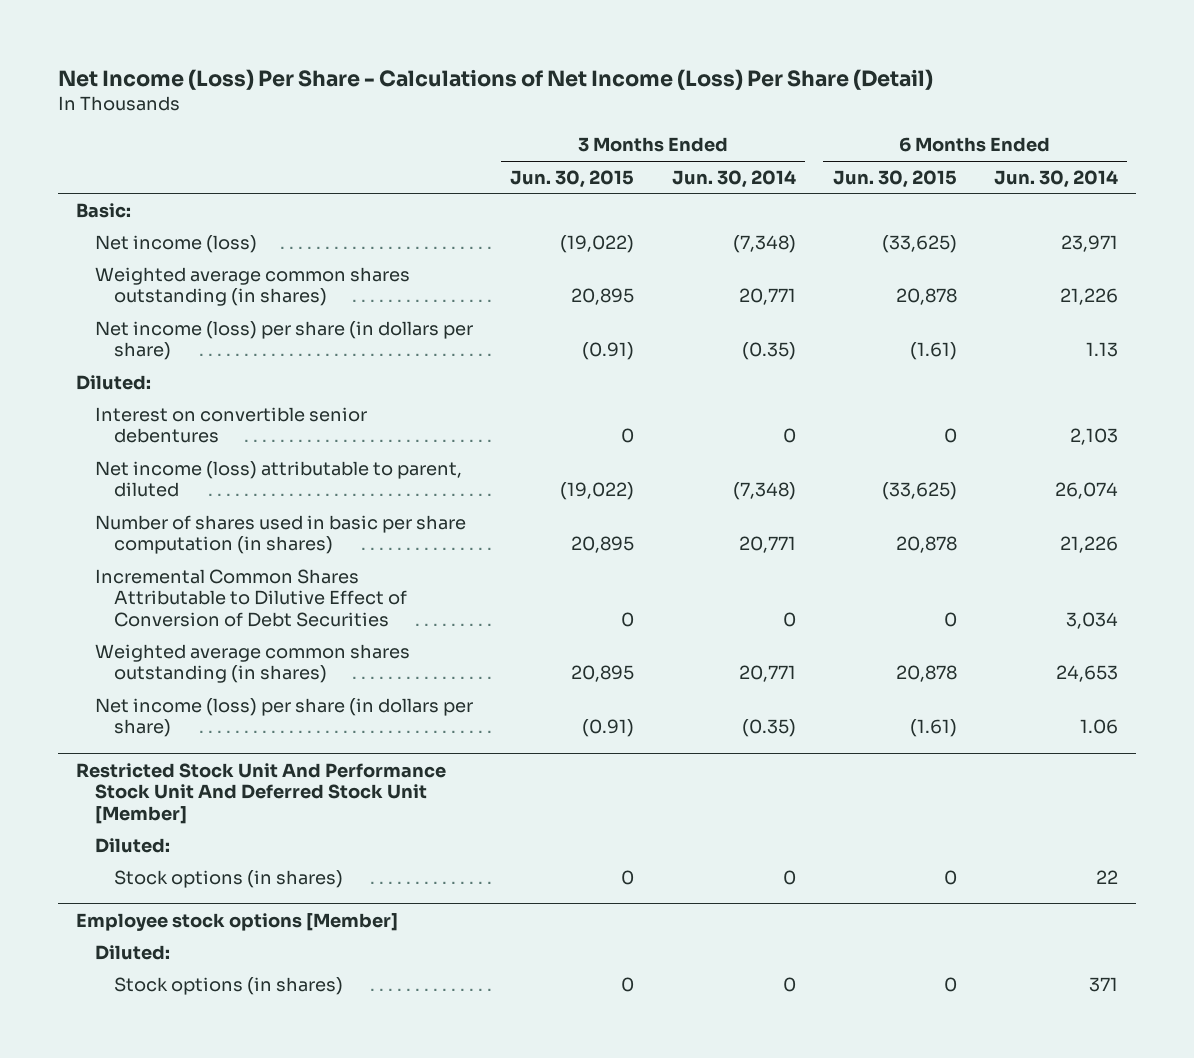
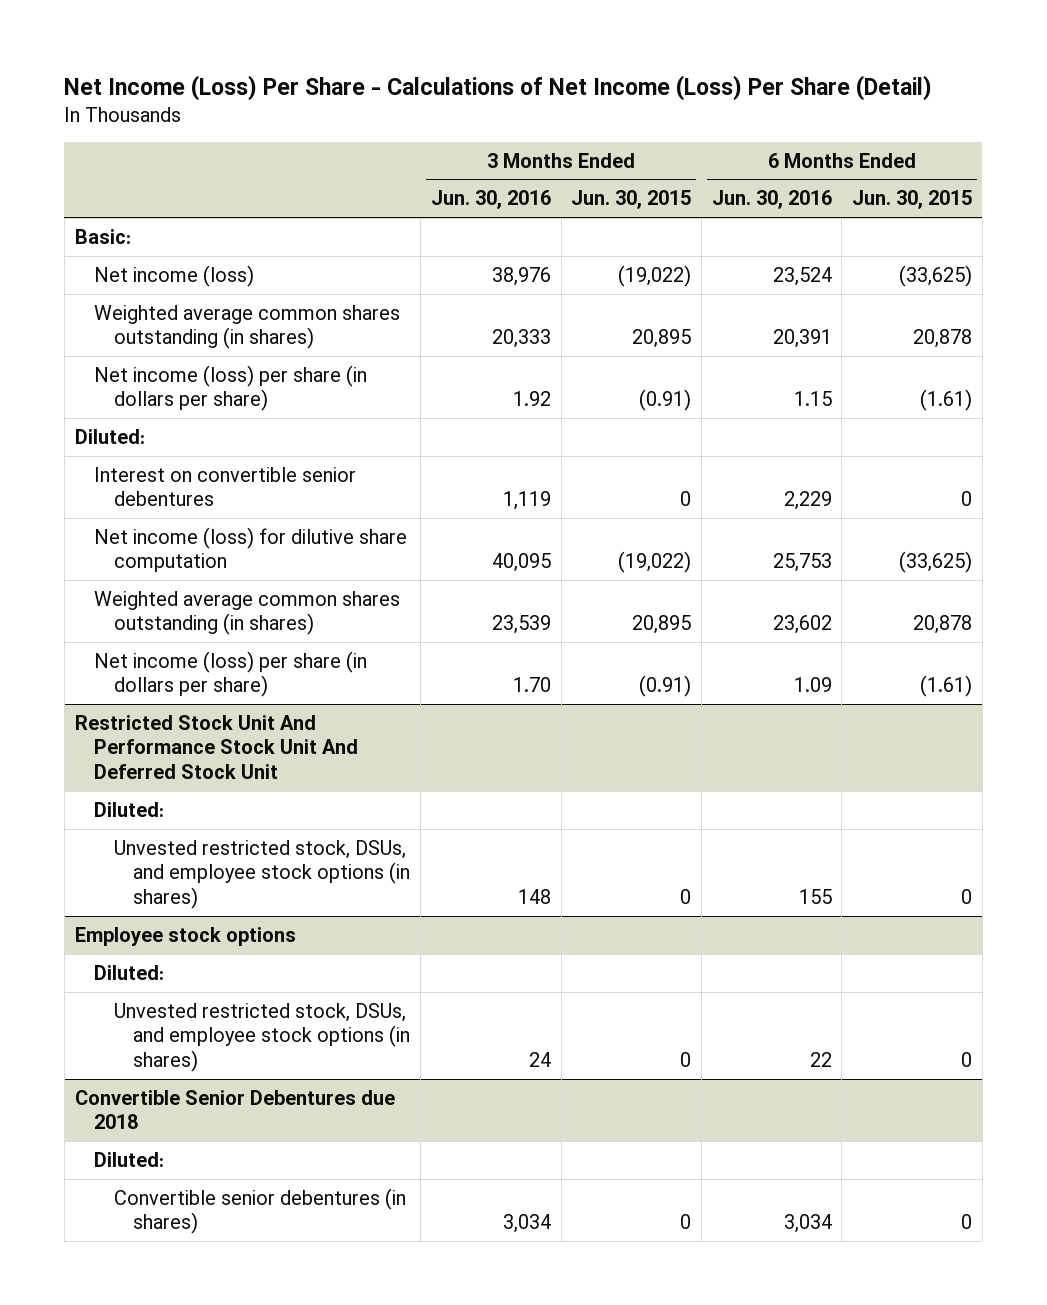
- | 3 Months Ended Jun. 30, 2015 | 3 Months Ended Jun. 30, 2014 | 6 Months Ended Jun. 30, 2015 | 6 Months Ended Jun. 30, 2014
+ | 3 Months Ended Jun. 30, 2016 | 3 Months Ended Jun. 30, 2015 | 6 Months Ended Jun. 30, 2016 | 6 Months Ended Jun. 30, 2015
- Net income (loss) attributable to parent, diluted | (19,022) | (7,348) | (33,625) | 26,074
- Number of shares used in basic per share computation (in shares) | 20,895 | 20,771 | 20,878 | 21,226
- Incremental Common Shares Attributable to Dilutive Effect of Conversion of Debt Securities | 0 | 0 | 0 | 3,034
+ Net income (loss) for dilutive share computation | 40,095 | (19,022) | 25,753 | (33,625)
- Restricted Stock Unit And Performance Stock Unit And Deferred Stock Unit [Member]
+ Restricted Stock Unit And Performance Stock Unit And Deferred Stock Unit
- Stock options (in shares) | 0 | 0 | 0 | 22
- Employee stock options [Member]
+ Unvested restricted stock, DSUs, and employee stock options (in shares) | 148 | 0 | 155 | 0
+ Employee stock options
- Stock options (in shares) | 0 | 0 | 0 | 371
+ Unvested restricted stock, DSUs, and employee stock options (in shares) | 24 | 0 | 22 | 0
+ Convertible Senior Debentures due 2018
+ Diluted:
+ Convertible senior debentures (in shares) | 3,034 | 0 | 3,034 | 0

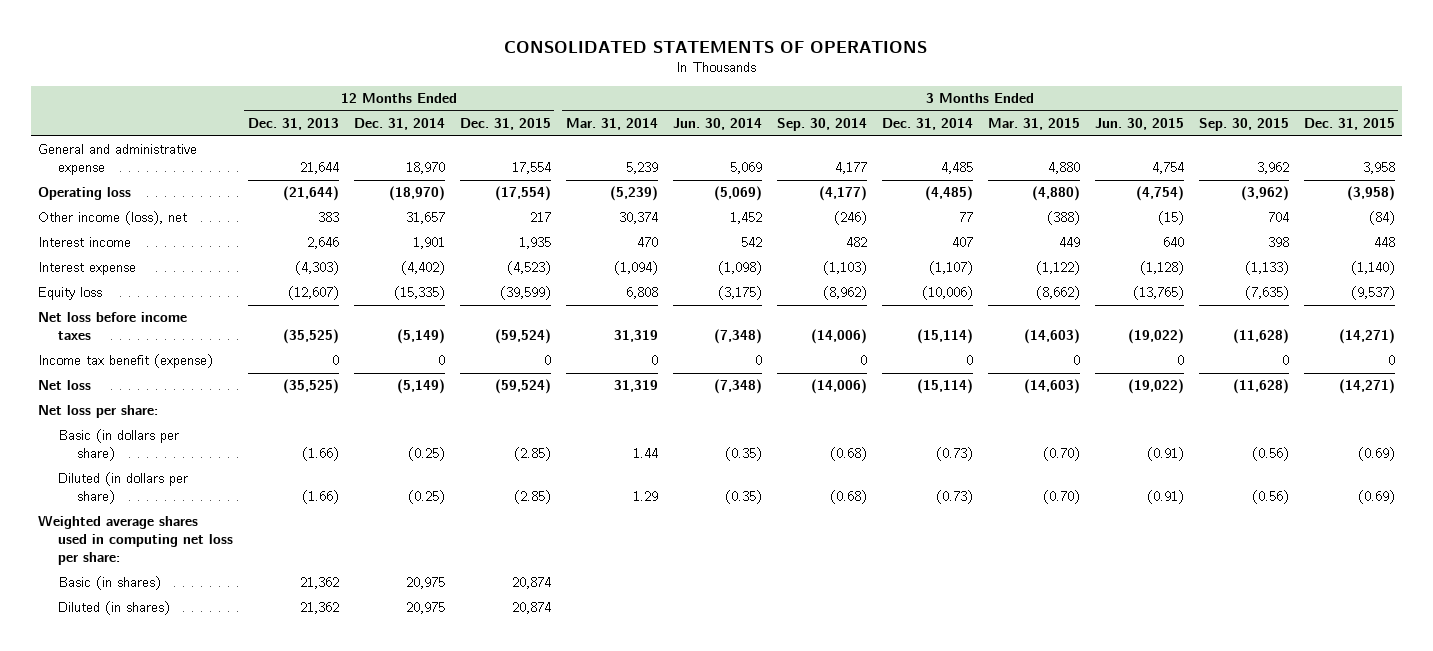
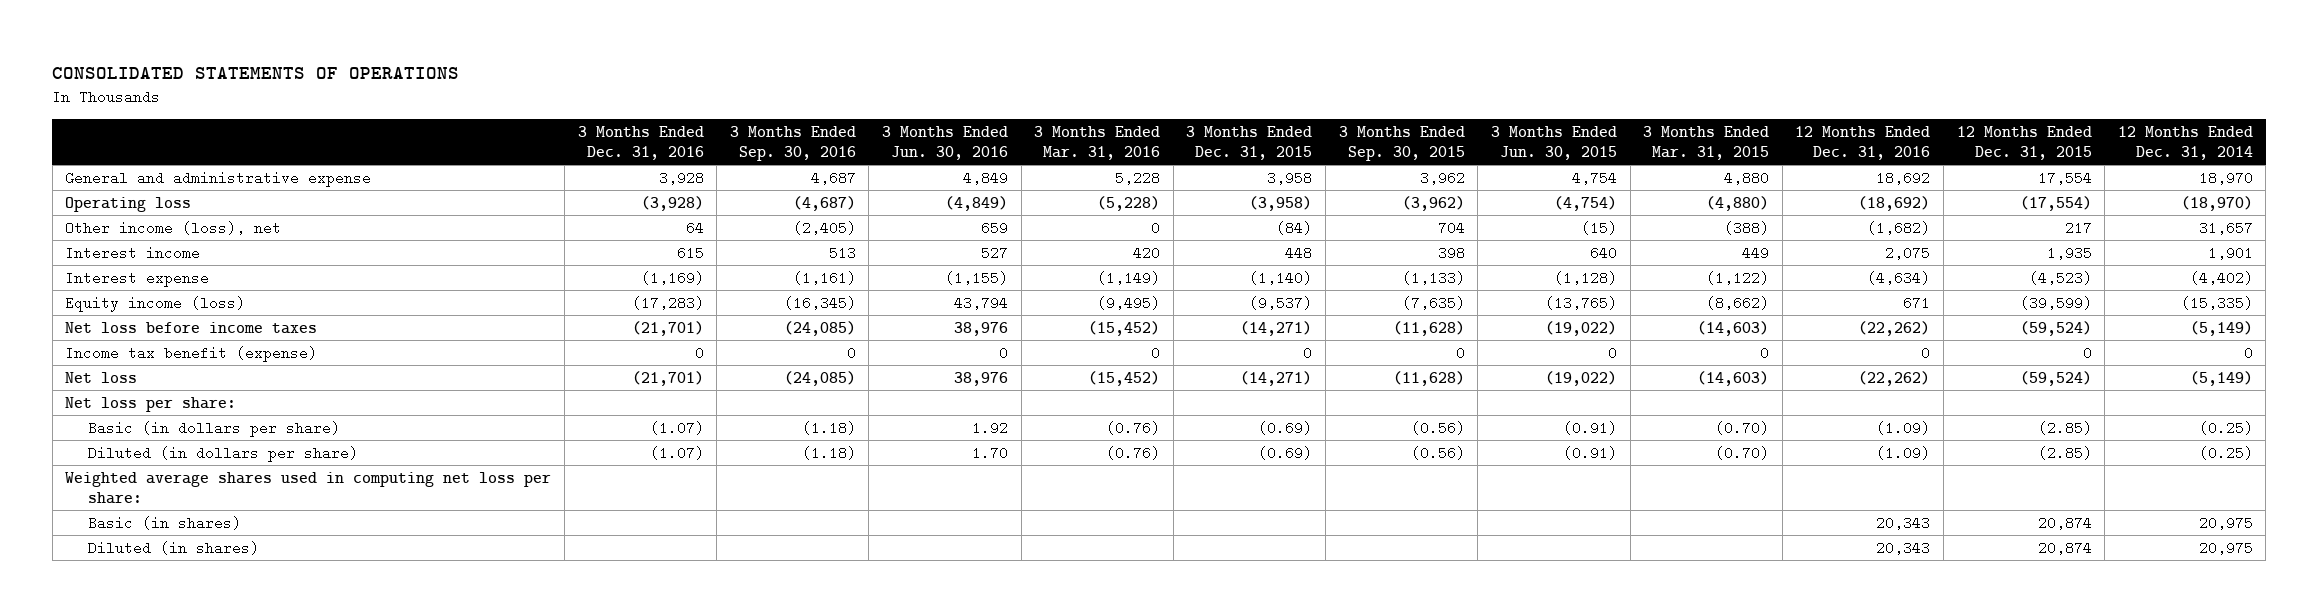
- | 12 Months Ended Dec. 31, 2013 | 12 Months Ended Dec. 31, 2014 | 12 Months Ended Dec. 31, 2015 | 3 Months Ended Mar. 31, 2014 | 3 Months Ended Jun. 30, 2014 | 3 Months Ended Sep. 30, 2014 | 3 Months Ended Dec. 31, 2014 | 3 Months Ended Mar. 31, 2015 | 3 Months Ended Jun. 30, 2015 | 3 Months Ended Sep. 30, 2015 | 3 Months Ended Dec. 31, 2015
+ | 3 Months Ended Dec. 31, 2016 | 3 Months Ended Sep. 30, 2016 | 3 Months Ended Jun. 30, 2016 | 3 Months Ended Mar. 31, 2016 | 3 Months Ended Dec. 31, 2015 | 3 Months Ended Sep. 30, 2015 | 3 Months Ended Jun. 30, 2015 | 3 Months Ended Mar. 31, 2015 | 12 Months Ended Dec. 31, 2016 | 12 Months Ended Dec. 31, 2015 | 12 Months Ended Dec. 31, 2014
- Equity loss | (12,607) | (15,335) | (39,599) | 6,808 | (3,175) | (8,962) | (10,006) | (8,662) | (13,765) | (7,635) | (9,537)
+ Equity income (loss) | (17,283) | (16,345) | 43,794 | (9,495) | (9,537) | (7,635) | (13,765) | (8,662) | 671 | (39,599) | (15,335)

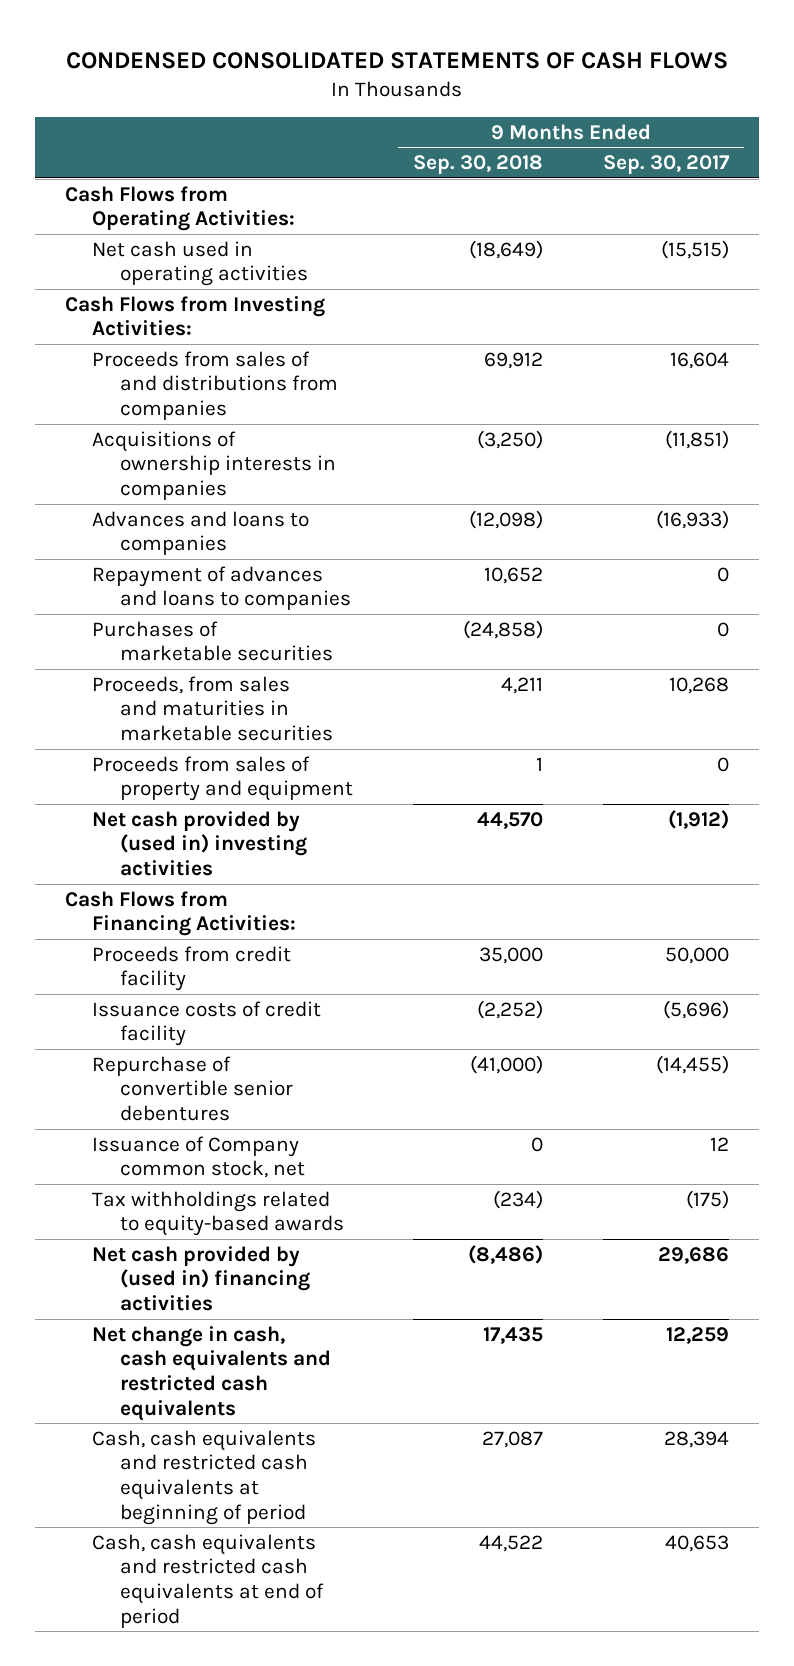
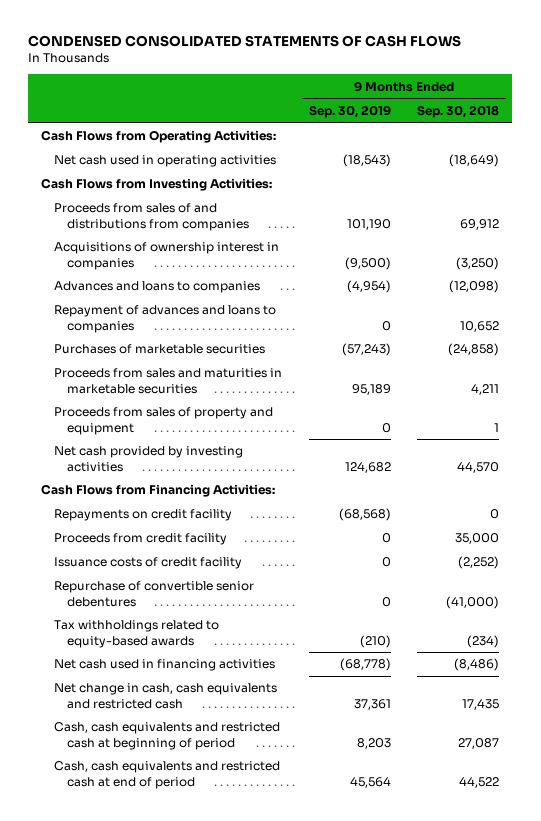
- | 9 Months Ended Sep. 30, 2018 | 9 Months Ended Sep. 30, 2017
+ | 9 Months Ended Sep. 30, 2019 | 9 Months Ended Sep. 30, 2018
- Acquisitions of ownership interests in companies | (3,250) | (11,851)
+ Acquisitions of ownership interest in companies | (9,500) | (3,250)
- Proceeds, from sales and maturities in marketable securities | 4,211 | 10,268
+ Proceeds from sales and maturities in marketable securities | 95,189 | 4,211
- Net cash provided by (used in) investing activities | 44,570 | (1,912)
+ Net cash provided by investing activities | 124,682 | 44,570
+ Repayments on credit facility | (68,568) | 0
- Issuance of Company common stock, net | 0 | 12
- Net cash provided by (used in) financing activities | (8,486) | 29,686
- Net change in cash, cash equivalents and restricted cash equivalents | 17,435 | 12,259
- Cash, cash equivalents and restricted cash equivalents at beginning of period | 27,087 | 28,394
- Cash, cash equivalents and restricted cash equivalents at end of period | 44,522 | 40,653
+ Net cash used in financing activities | (68,778) | (8,486)
+ Net change in cash, cash equivalents and restricted cash | 37,361 | 17,435
+ Cash, cash equivalents and restricted cash at beginning of period | 8,203 | 27,087
+ Cash, cash equivalents and restricted cash at end of period | 45,564 | 44,522

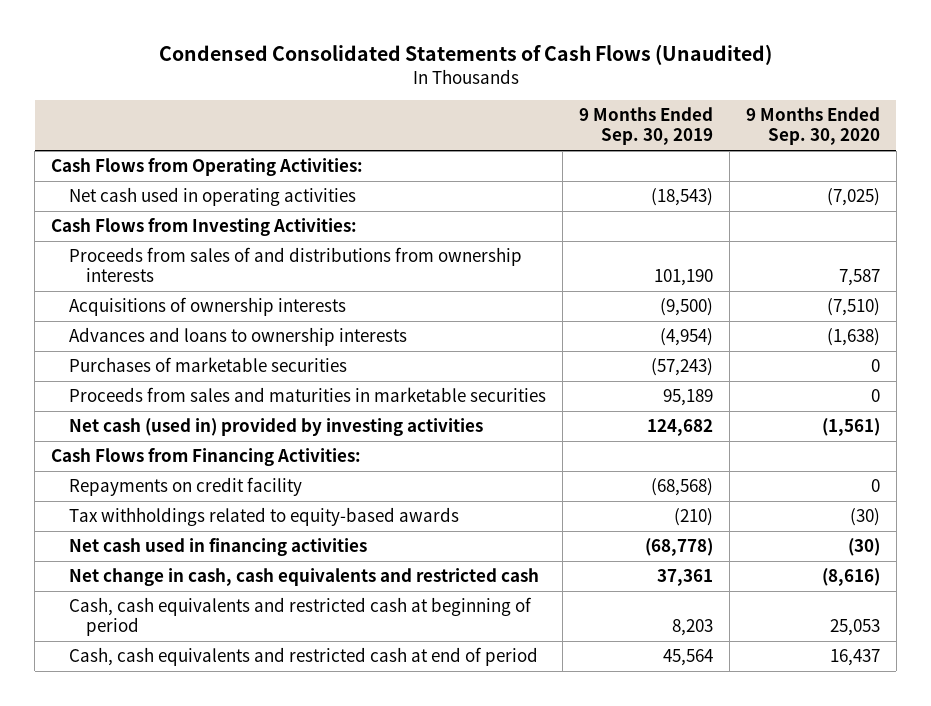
- CONDENSED CONSOLIDATED STATEMENTS OF CASH FLOWS
+ Condensed Consolidated Statements of Cash Flows (Unaudited)
- | 9 Months Ended Sep. 30, 2019 | 9 Months Ended Sep. 30, 2018
+ | 9 Months Ended Sep. 30, 2019 | 9 Months Ended Sep. 30, 2020
- Proceeds from sales of and distributions from companies | 101,190 | 69,912
- Acquisitions of ownership interest in companies | (9,500) | (3,250)
- Advances and loans to companies | (4,954) | (12,098)
- Repayment of advances and loans to companies | 0 | 10,652
+ Proceeds from sales of and distributions from ownership interests | 101,190 | 7,587
+ Acquisitions of ownership interests | (9,500) | (7,510)
+ Advances and loans to ownership interests | (4,954) | (1,638)
- Proceeds from sales of property and equipment | 0 | 1
- Net cash provided by investing activities | 124,682 | 44,570
+ Net cash (used in) provided by investing activities | 124,682 | (1,561)
- Proceeds from credit facility | 0 | 35,000
- Issuance costs of credit facility | 0 | (2,252)
- Repurchase of convertible senior debentures | 0 | (41,000)

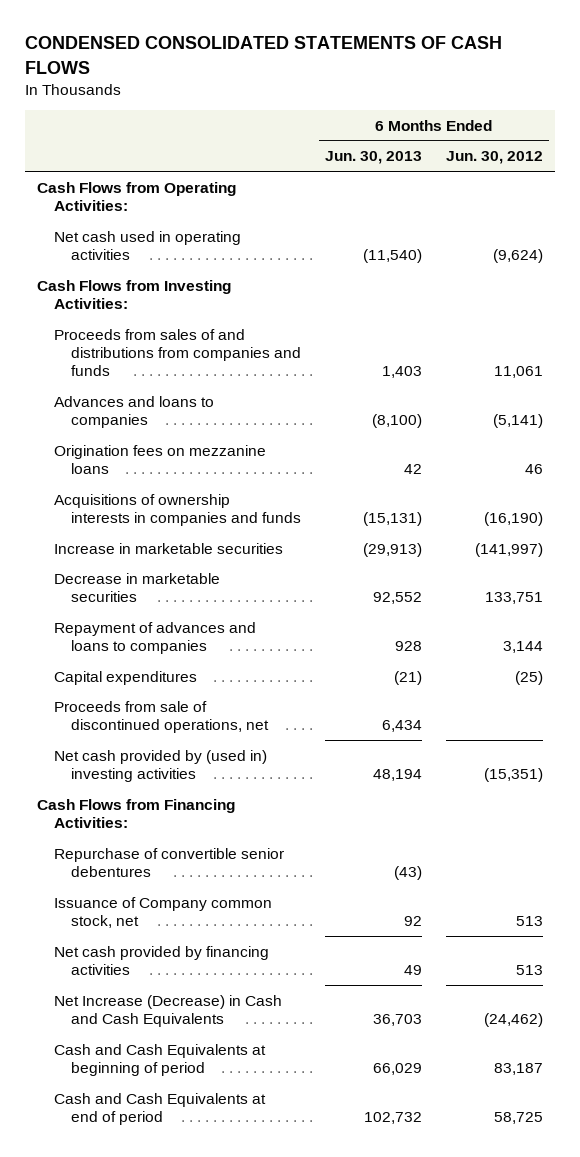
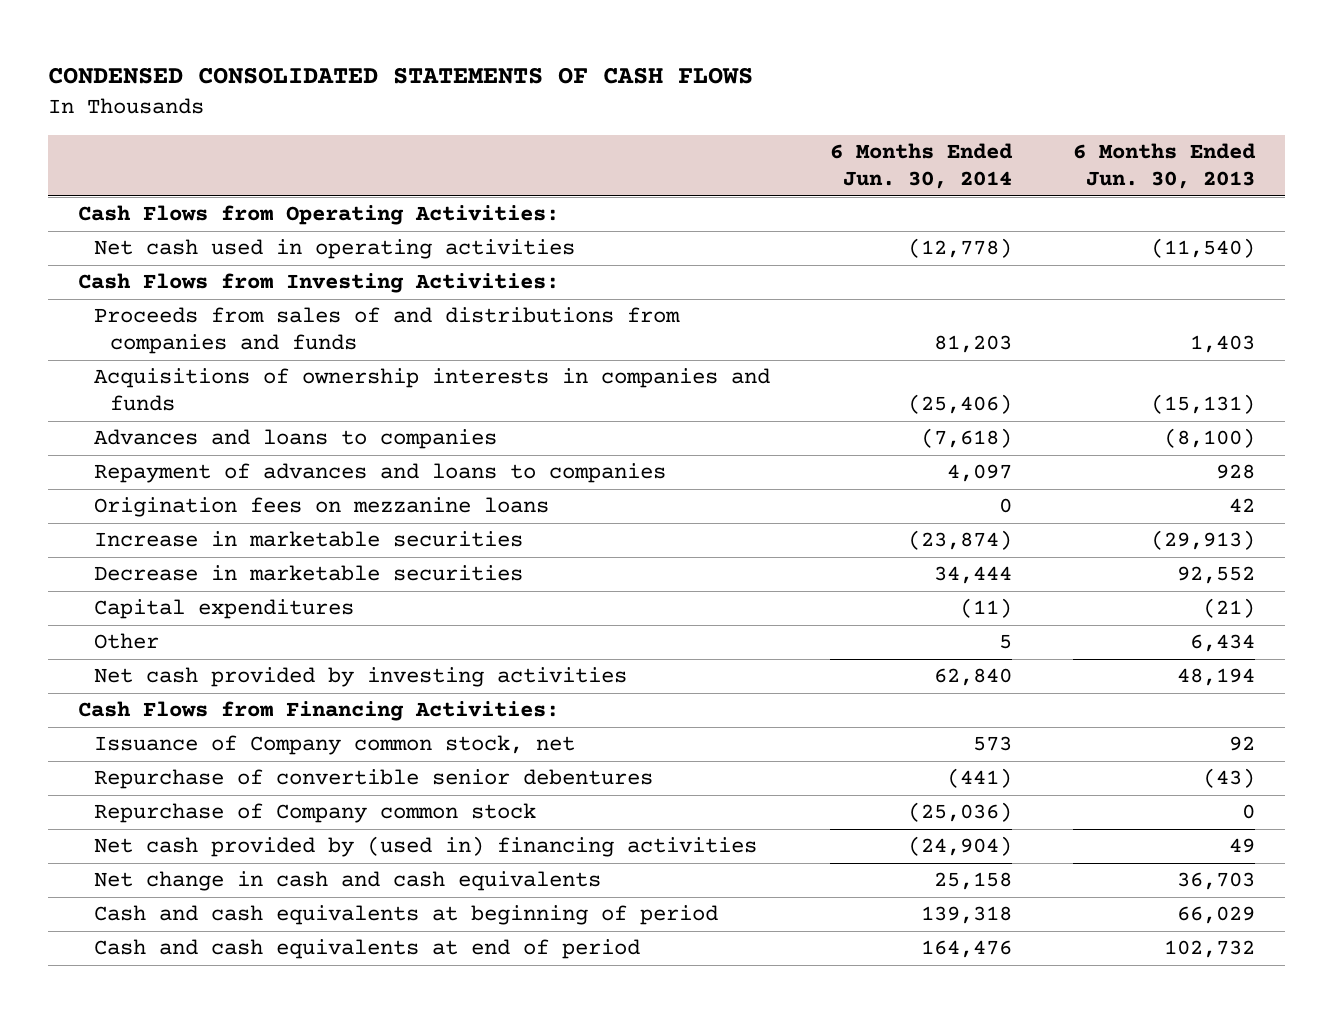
- | 6 Months Ended Jun. 30, 2013 | 6 Months Ended Jun. 30, 2012
+ | 6 Months Ended Jun. 30, 2014 | 6 Months Ended Jun. 30, 2013
moved up: Acquisitions of ownership interests in companies and funds | (25,406) | (15,131)
moved up: Repayment of advances and loans to companies | 4,097 | 928
- Proceeds from sale of discontinued operations, net | 6,434 |
- Net cash provided by (used in) investing activities | 48,194 | (15,351)
+ Other | 5 | 6,434
+ Net cash provided by investing activities | 62,840 | 48,194
- Net cash provided by financing activities | 49 | 513
- Net Increase (Decrease) in Cash and Cash Equivalents | 36,703 | (24,462)
- Cash and Cash Equivalents at beginning of period | 66,029 | 83,187
- Cash and Cash Equivalents at end of period | 102,732 | 58,725
moved down: Repurchase of convertible senior debentures | (441) | (43)
+ Repurchase of Company common stock | (25,036) | 0
+ Net cash provided by (used in) financing activities | (24,904) | 49
+ Net change in cash and cash equivalents | 25,158 | 36,703
+ Cash and cash equivalents at beginning of period | 139,318 | 66,029
+ Cash and cash equivalents at end of period | 164,476 | 102,732

